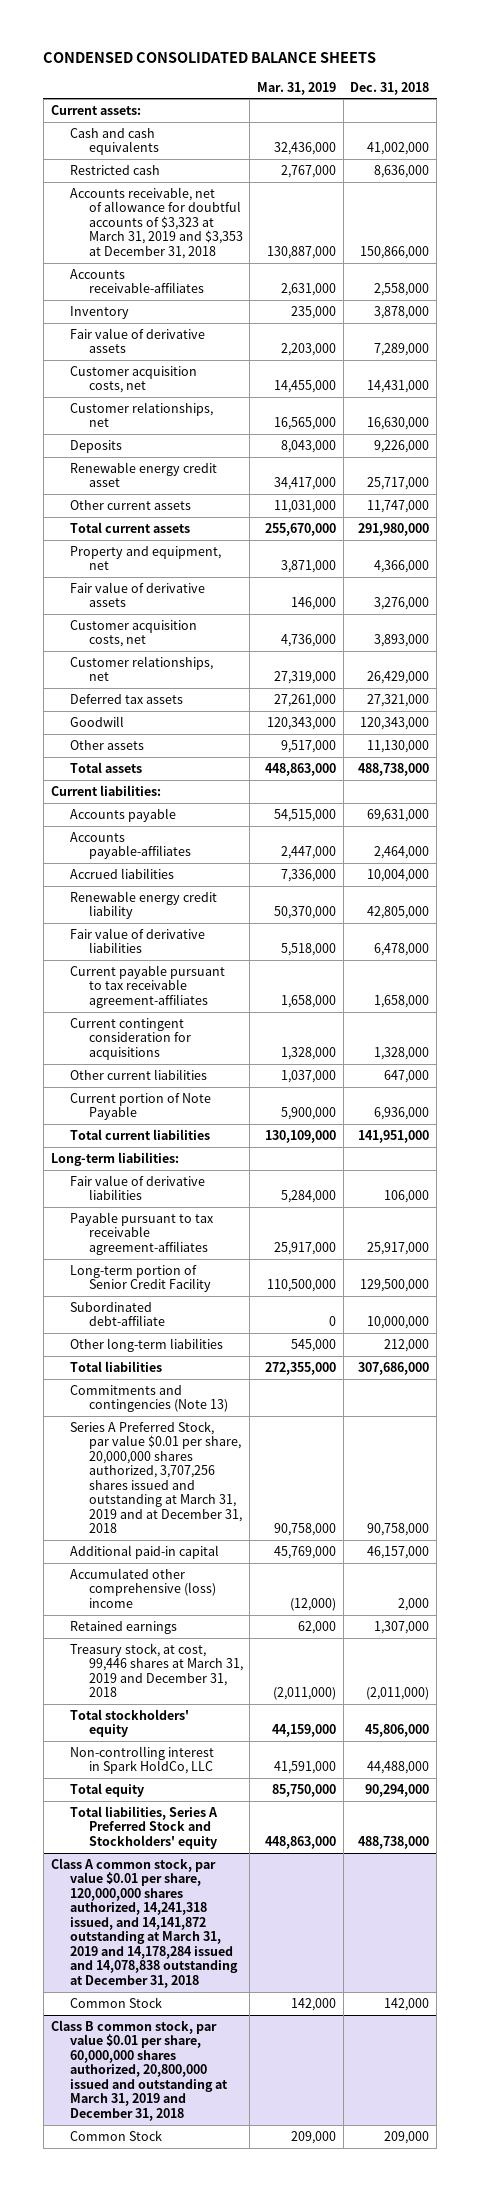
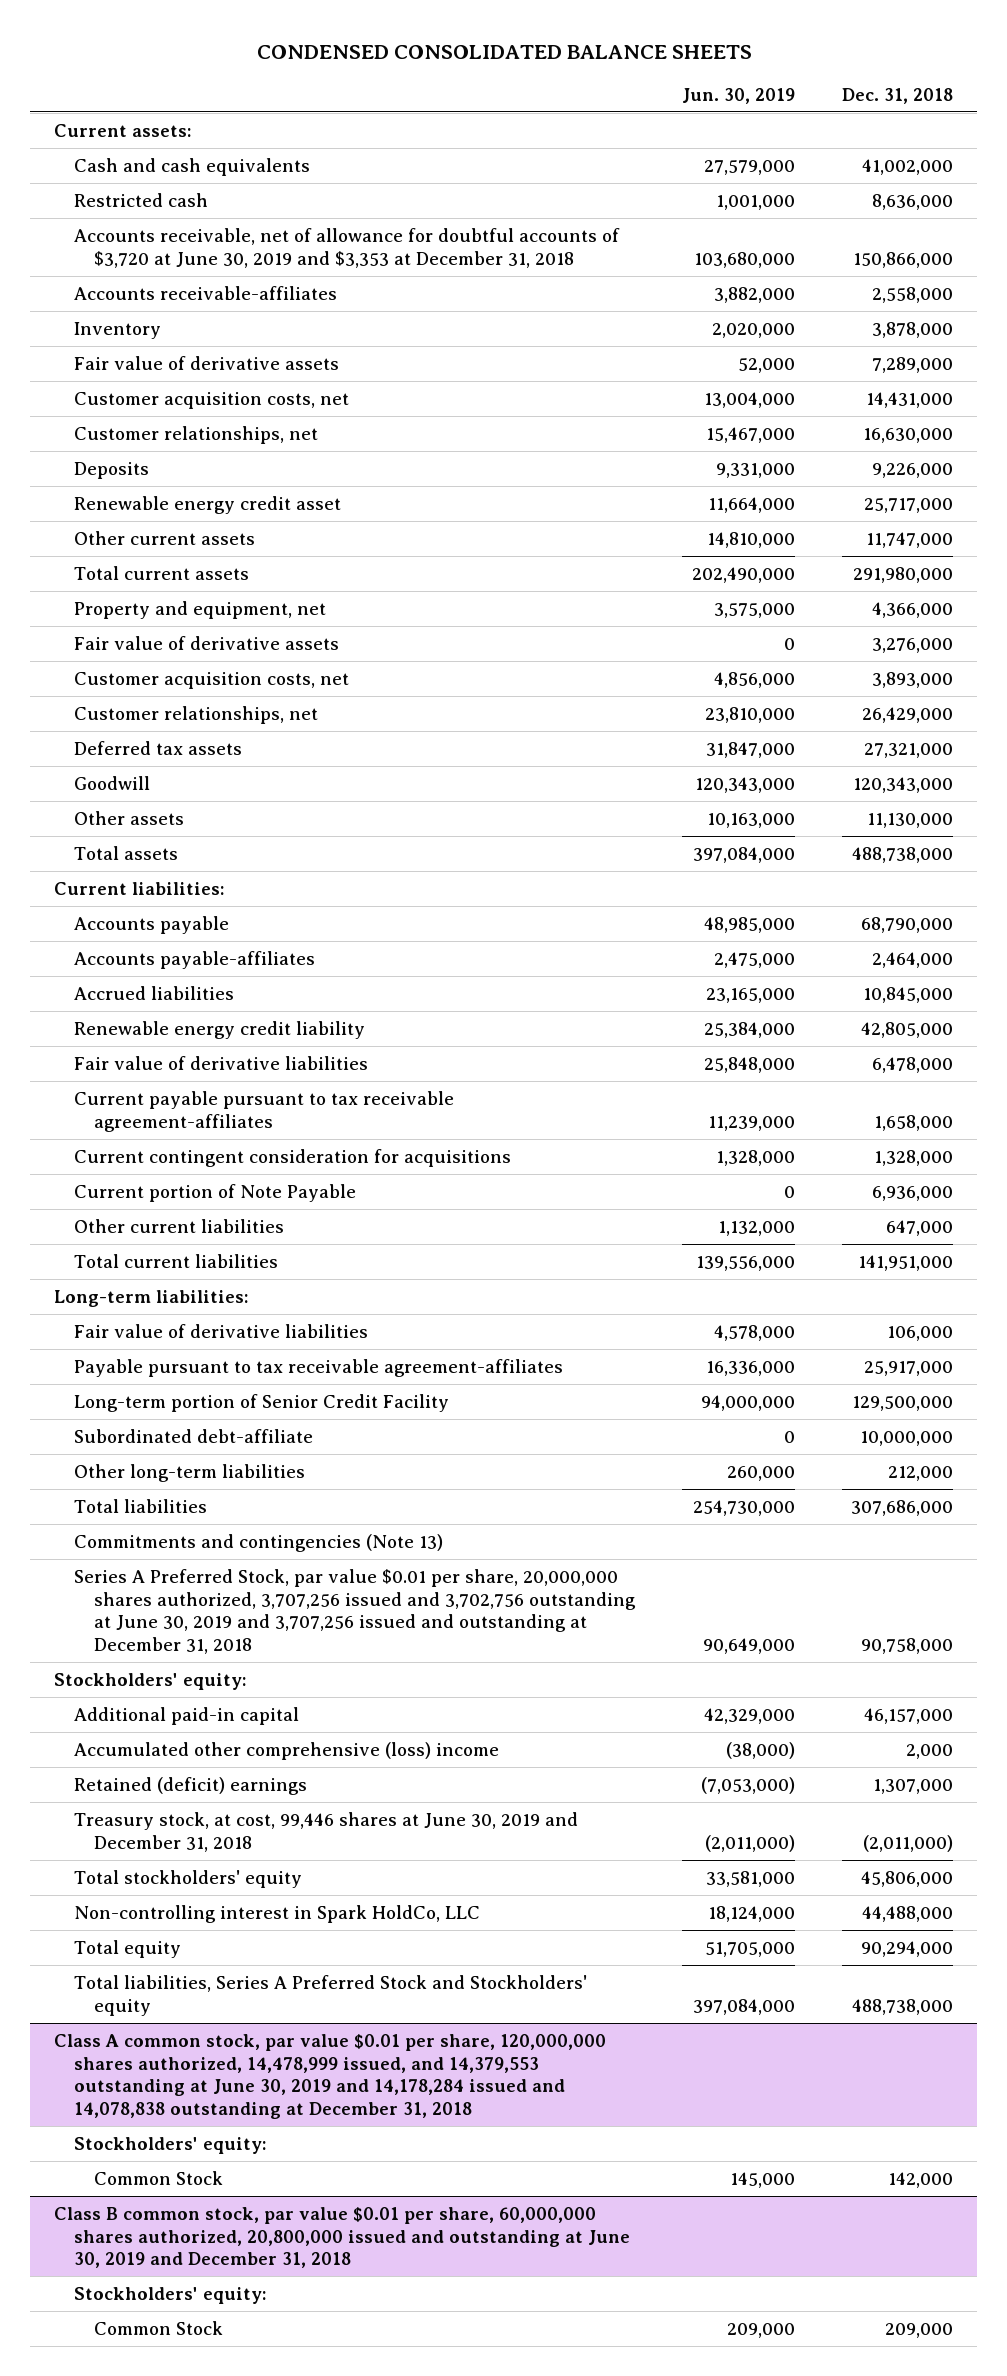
- | Mar. 31, 2019 | Dec. 31, 2018
+ | Jun. 30, 2019 | Dec. 31, 2018
- Accounts receivable, net of allowance for doubtful accounts of $3,323 at March 31, 2019 and $3,353 at December 31, 2018 | 130,887,000 | 150,866,000
+ Accounts receivable, net of allowance for doubtful accounts of $3,720 at June 30, 2019 and $3,353 at December 31, 2018 | 103,680,000 | 150,866,000
- Accounts payable | 54,515,000 | 69,631,000
+ Accounts payable | 48,985,000 | 68,790,000
- Accrued liabilities | 7,336,000 | 10,004,000
+ Accrued liabilities | 23,165,000 | 10,845,000
moved down: Other current liabilities | 1,132,000 | 647,000
- Series A Preferred Stock, par value $0.01 per share, 20,000,000 shares authorized, 3,707,256 shares issued and outstanding at March 31, 2019 and at December 31, 2018 | 90,758,000 | 90,758,000
+ Series A Preferred Stock, par value $0.01 per share, 20,000,000 shares authorized, 3,707,256 issued and 3,702,756 outstanding at June 30, 2019 and 3,707,256 issued and outstanding at December 31, 2018 | 90,649,000 | 90,758,000
+ Stockholders' equity:
- Retained earnings | 62,000 | 1,307,000
- Treasury stock, at cost, 99,446 shares at March 31, 2019 and December 31, 2018 | (2,011,000) | (2,011,000)
+ Retained (deficit) earnings | (7,053,000) | 1,307,000
+ Treasury stock, at cost, 99,446 shares at June 30, 2019 and December 31, 2018 | (2,011,000) | (2,011,000)
- Class A common stock, par value $0.01 per share, 120,000,000 shares authorized, 14,241,318 issued, and 14,141,872 outstanding at March 31, 2019 and 14,178,284 issued and 14,078,838 outstanding at December 31, 2018
+ Class A common stock, par value $0.01 per share, 120,000,000 shares authorized, 14,478,999 issued, and 14,379,553 outstanding at June 30, 2019 and 14,178,284 issued and 14,078,838 outstanding at December 31, 2018
+ Stockholders' equity:
- Class B common stock, par value $0.01 per share, 60,000,000 shares authorized, 20,800,000 issued and outstanding at March 31, 2019 and December 31, 2018
+ Class B common stock, par value $0.01 per share, 60,000,000 shares authorized, 20,800,000 issued and outstanding at June 30, 2019 and December 31, 2018
+ Stockholders' equity:

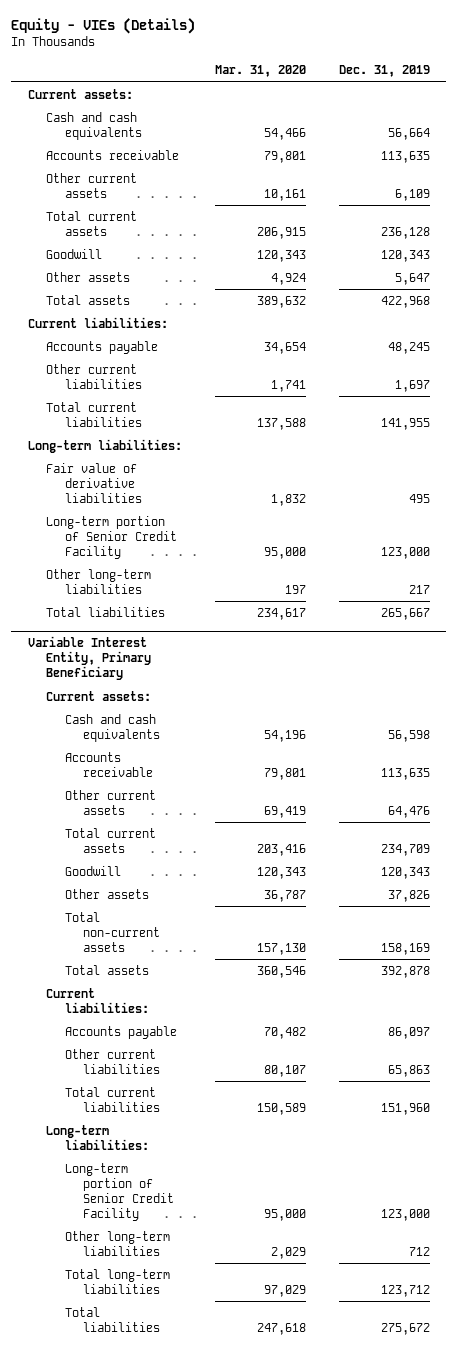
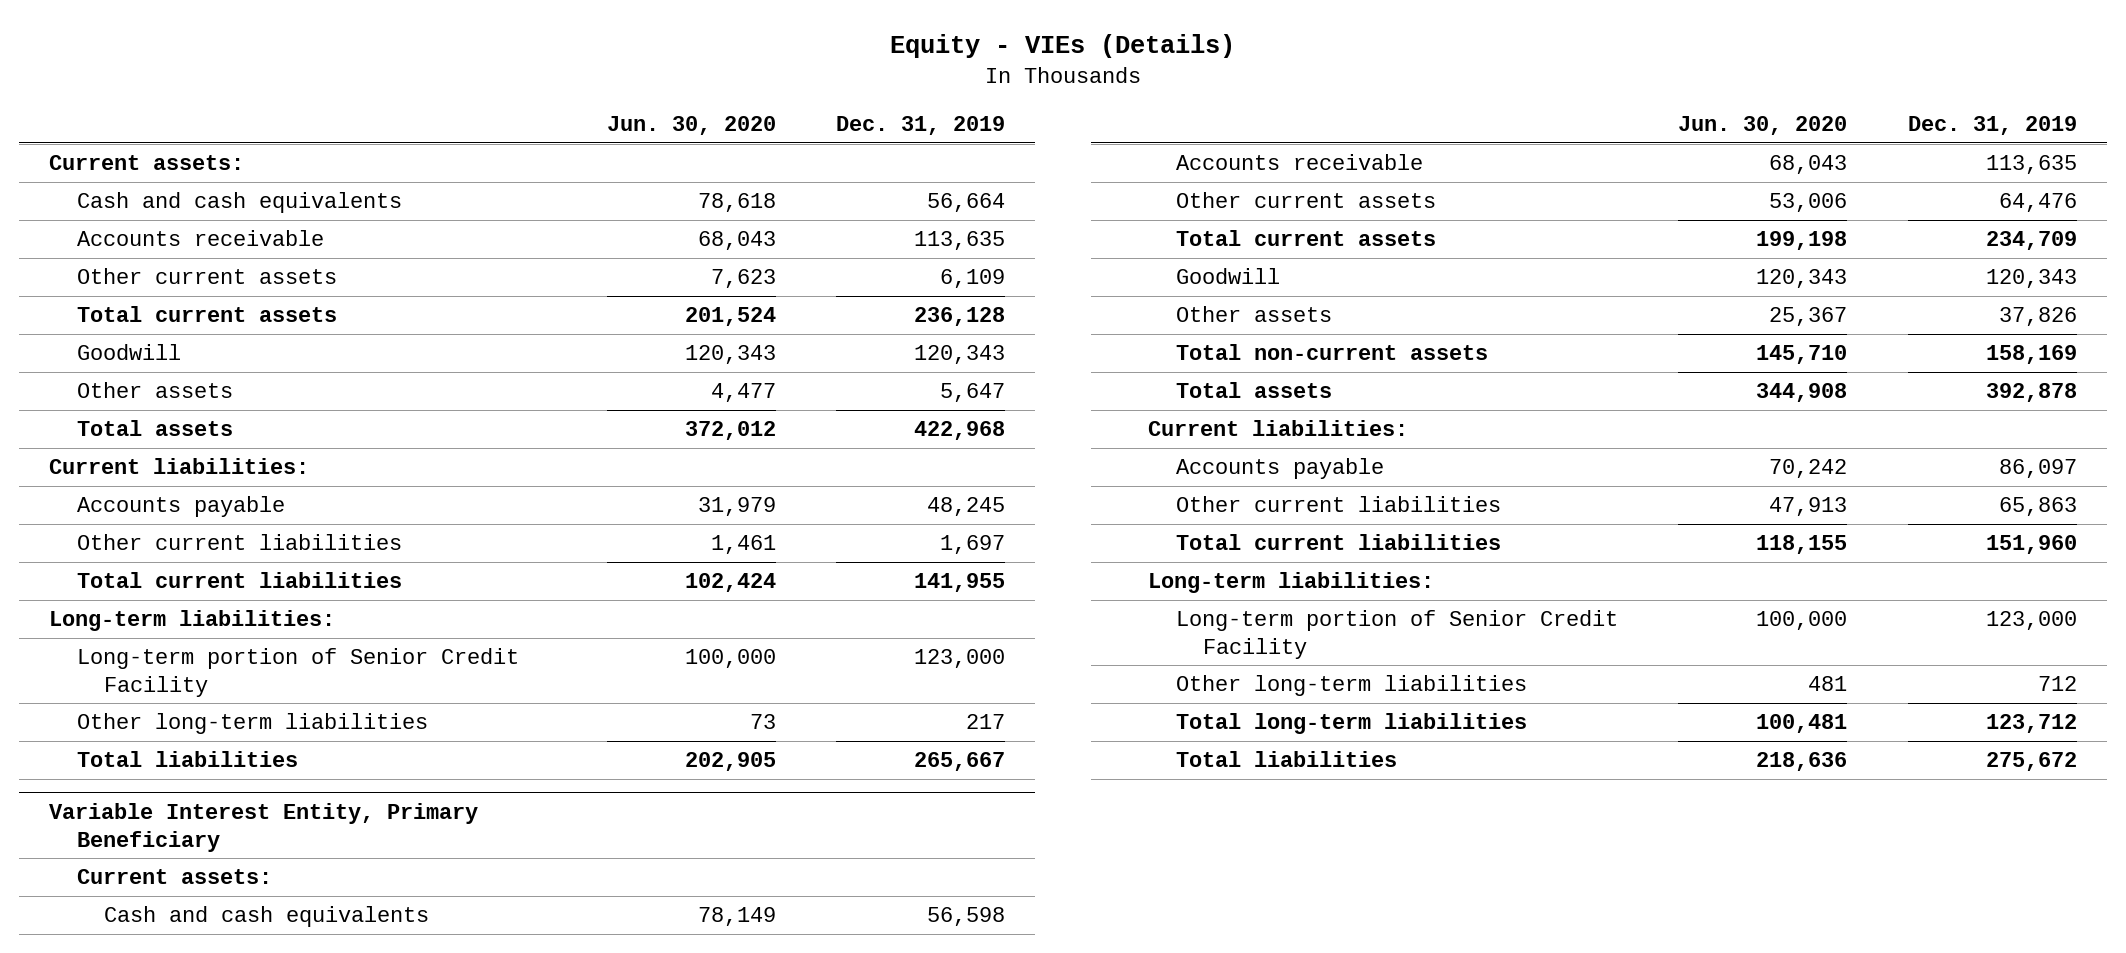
- | Mar. 31, 2020 | Dec. 31, 2019
+ | Jun. 30, 2020 | Dec. 31, 2019
- Fair value of derivative liabilities | 1,832 | 495

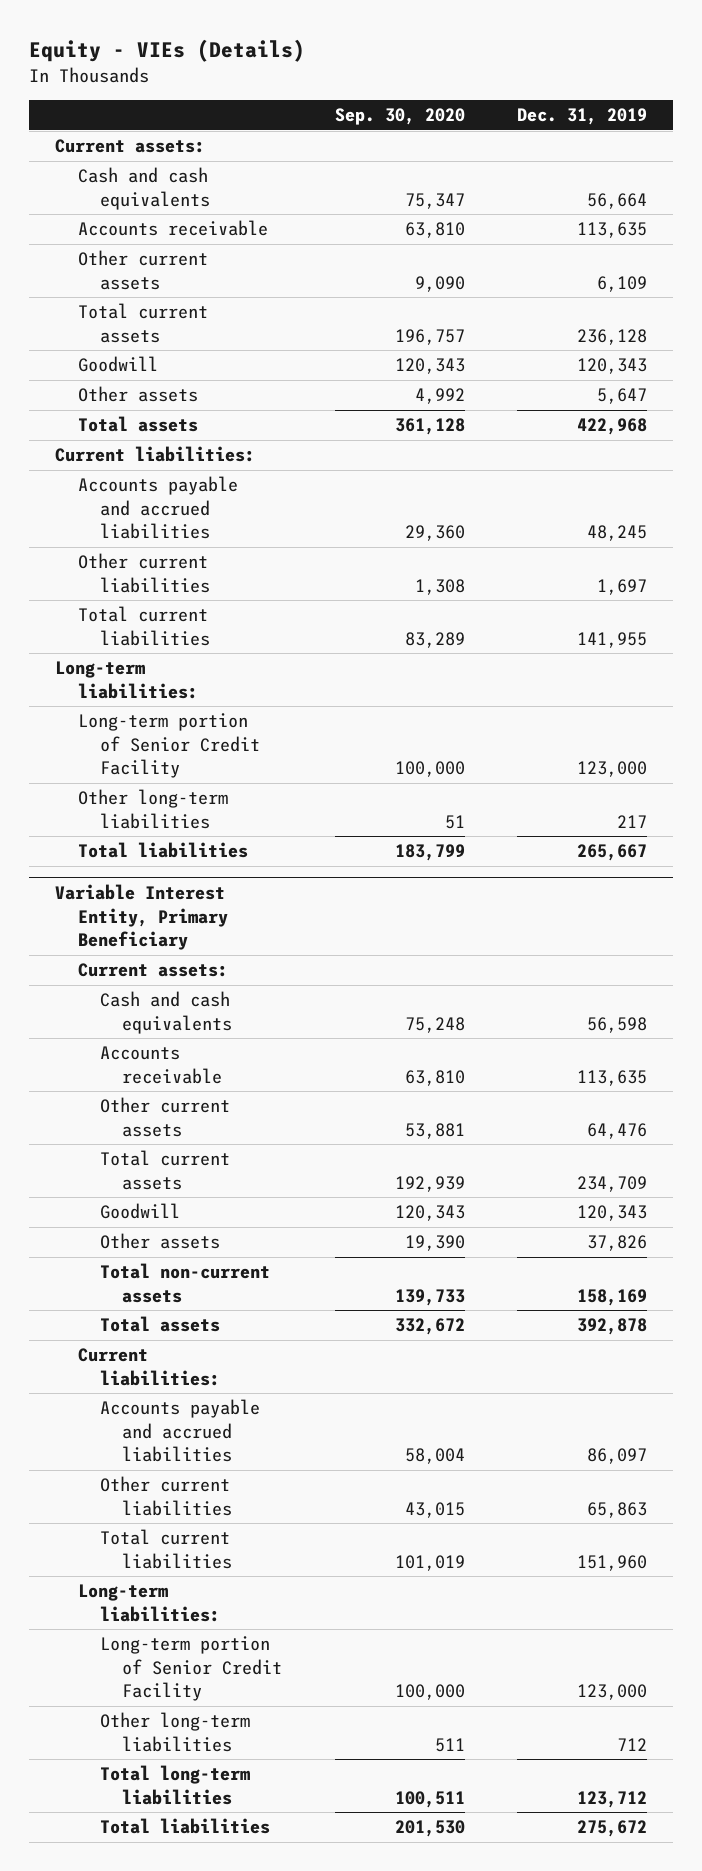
- | Jun. 30, 2020 | Dec. 31, 2019
+ | Sep. 30, 2020 | Dec. 31, 2019
- Accounts payable | 31,979 | 48,245
+ Accounts payable and accrued liabilities | 29,360 | 48,245
@ Variable Interest Entity, Primary Beneficiary
- Accounts payable | 70,242 | 86,097
+ Accounts payable and accrued liabilities | 58,004 | 86,097

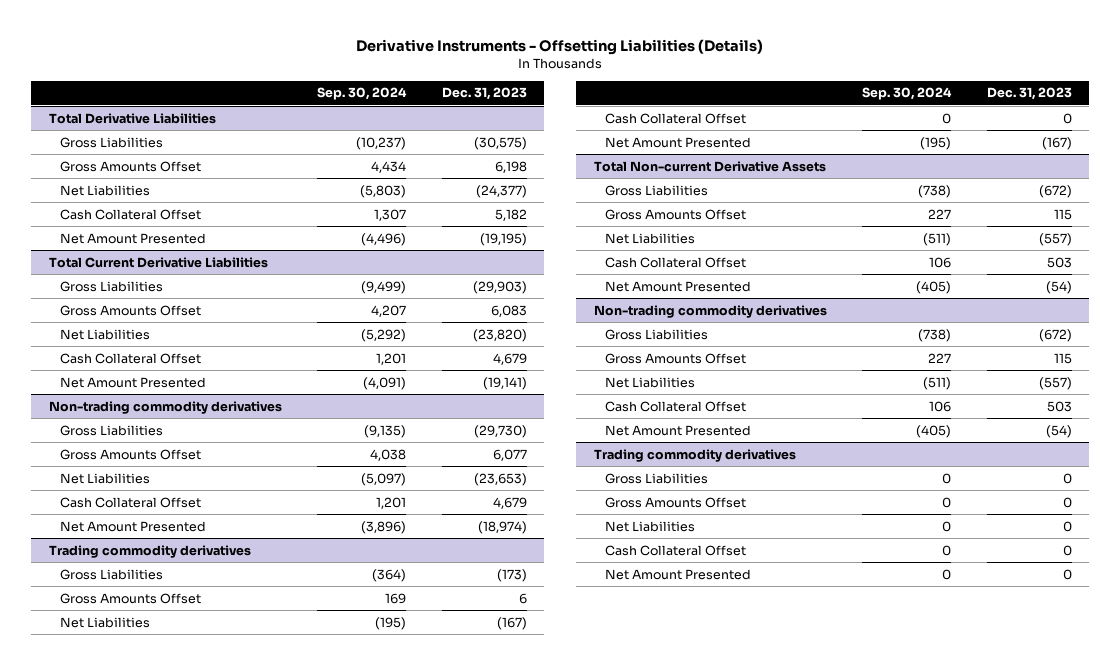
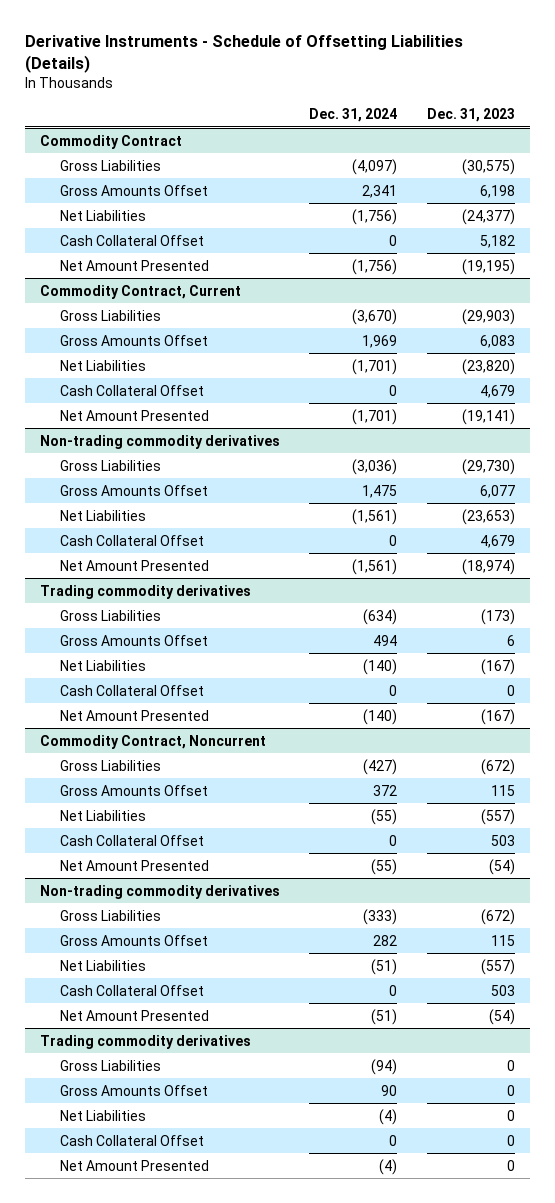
- Derivative Instruments - Offsetting Liabilities (Details)
+ Derivative Instruments - Schedule of Offsetting Liabilities (Details)
- | Sep. 30, 2024 | Dec. 31, 2023
+ | Dec. 31, 2024 | Dec. 31, 2023
- Total Derivative Liabilities
+ Commodity Contract
- Total Current Derivative Liabilities
+ Commodity Contract, Current
- Total Non-current Derivative Assets
+ Commodity Contract, Noncurrent

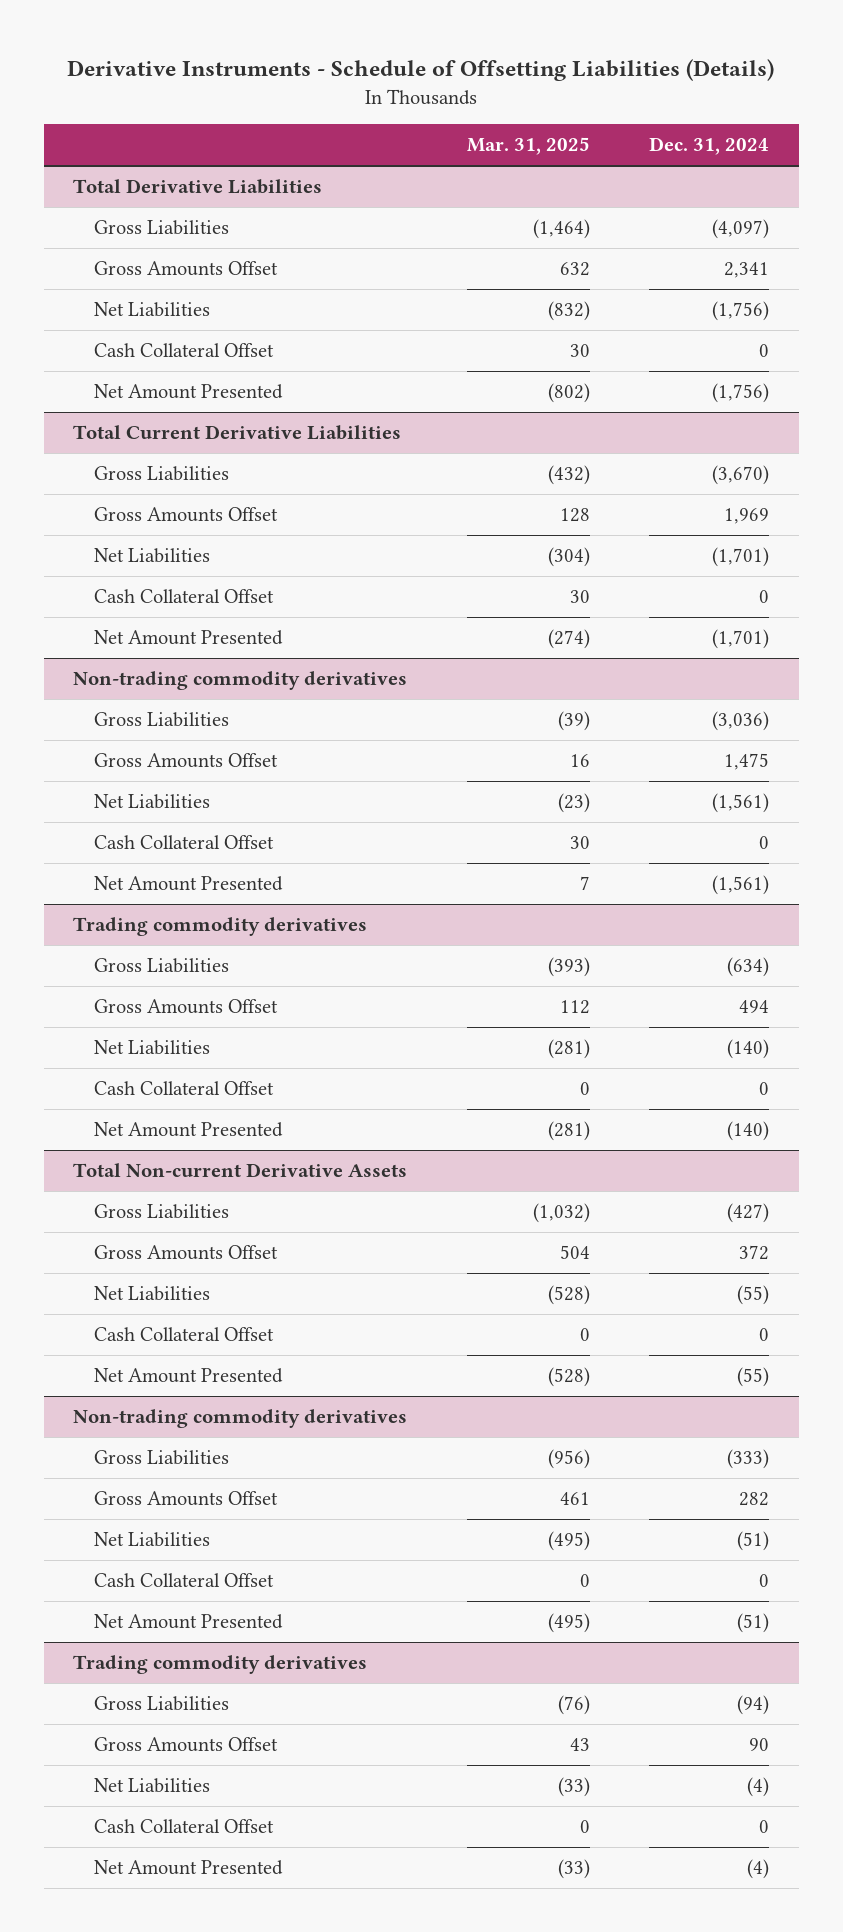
- | Dec. 31, 2024 | Dec. 31, 2023
+ | Mar. 31, 2025 | Dec. 31, 2024
- Commodity Contract
+ Total Derivative Liabilities
- Commodity Contract, Current
+ Total Current Derivative Liabilities
- Commodity Contract, Noncurrent
+ Total Non-current Derivative Assets

